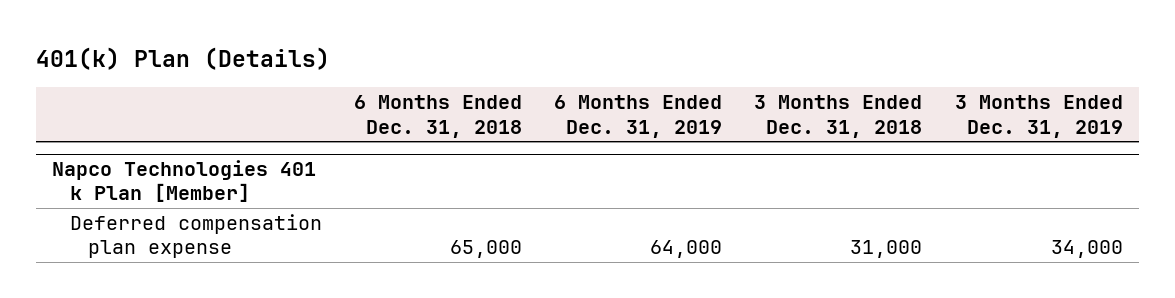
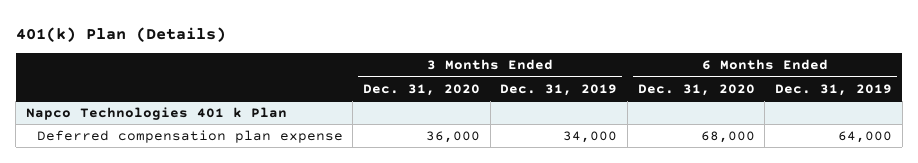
- | 6 Months Ended Dec. 31, 2018 | 6 Months Ended Dec. 31, 2019 | 3 Months Ended Dec. 31, 2018 | 3 Months Ended Dec. 31, 2019
+ | 3 Months Ended Dec. 31, 2020 | 3 Months Ended Dec. 31, 2019 | 6 Months Ended Dec. 31, 2020 | 6 Months Ended Dec. 31, 2019
- Napco Technologies 401 k Plan [Member]
+ Napco Technologies 401 k Plan

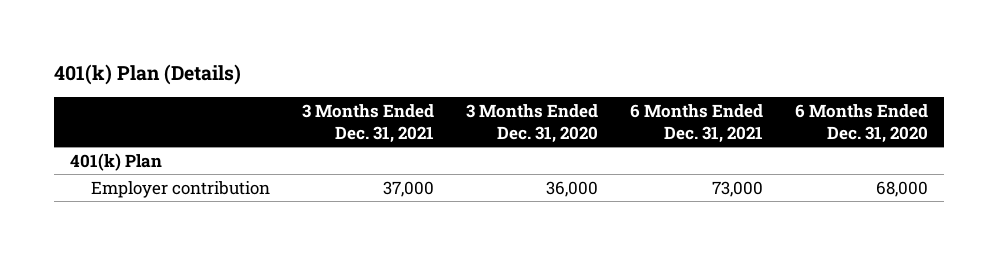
- | 3 Months Ended Dec. 31, 2020 | 3 Months Ended Dec. 31, 2019 | 6 Months Ended Dec. 31, 2020 | 6 Months Ended Dec. 31, 2019
+ | 3 Months Ended Dec. 31, 2021 | 3 Months Ended Dec. 31, 2020 | 6 Months Ended Dec. 31, 2021 | 6 Months Ended Dec. 31, 2020
- Napco Technologies 401 k Plan
- Deferred compensation plan expense | 36,000 | 34,000 | 68,000 | 64,000
+ 401(k) Plan
+ Employer contribution | 37,000 | 36,000 | 73,000 | 68,000

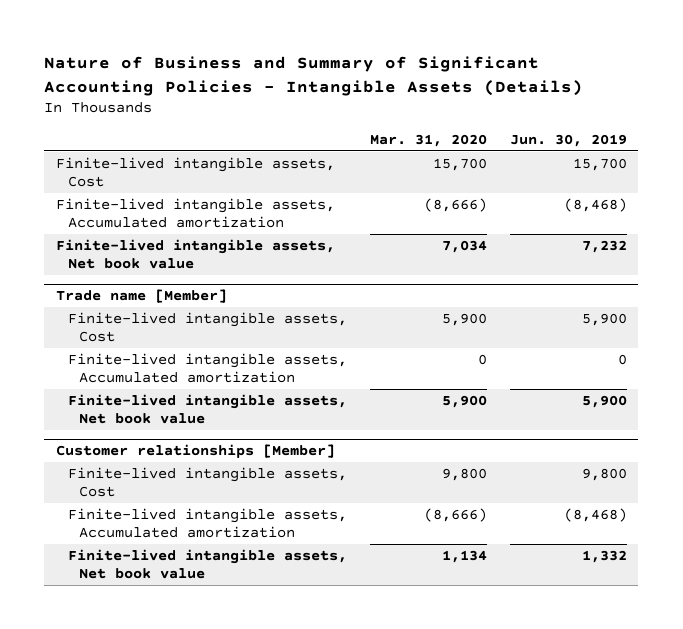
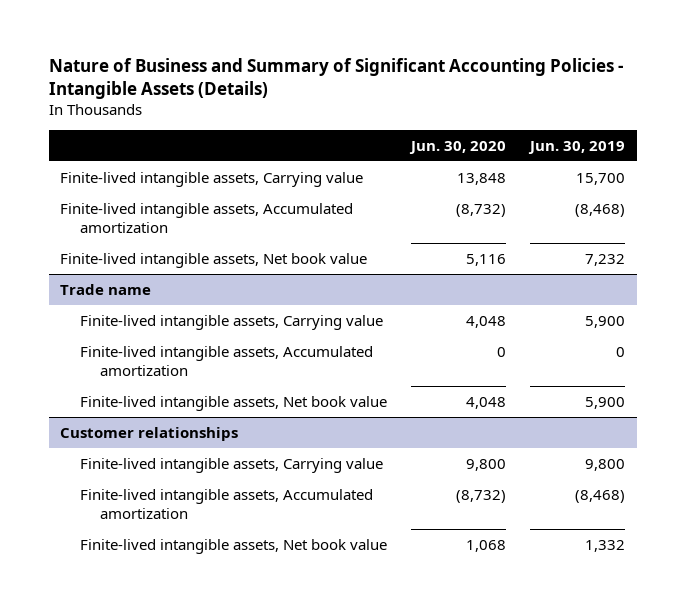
- | Mar. 31, 2020 | Jun. 30, 2019
+ | Jun. 30, 2020 | Jun. 30, 2019
- Finite-lived intangible assets, Cost | 15,700 | 15,700
+ Finite-lived intangible assets, Carrying value | 13,848 | 15,700
- Trade name [Member]
- Finite-lived intangible assets, Cost | 5,900 | 5,900
+ Trade name
+ Finite-lived intangible assets, Carrying value | 4,048 | 5,900
- Customer relationships [Member]
- Finite-lived intangible assets, Cost | 9,800 | 9,800
+ Customer relationships
+ Finite-lived intangible assets, Carrying value | 9,800 | 9,800

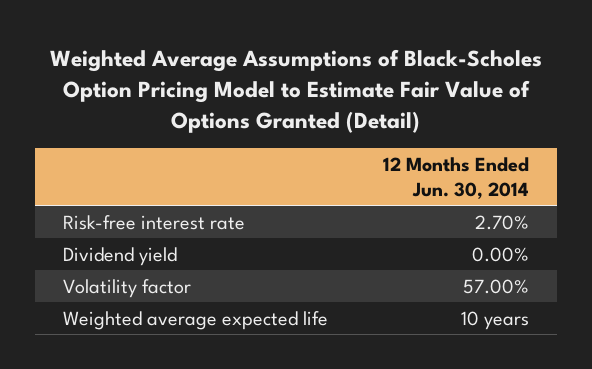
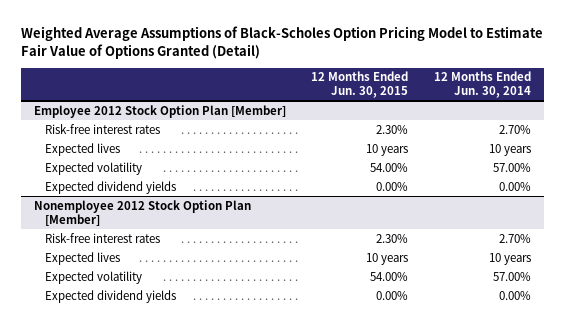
- | 12 Months Ended Jun. 30, 2014
+ | 12 Months Ended Jun. 30, 2015 | 12 Months Ended Jun. 30, 2014
- Risk-free interest rate | 2.70%
- Dividend yield | 0.00%
- Volatility factor | 57.00%
- Weighted average expected life | 10 years
+ Employee 2012 Stock Option Plan [Member]
+ Risk-free interest rates | 2.30% | 2.70%
+ Expected lives | 10 years | 10 years
+ Expected volatility | 54.00% | 57.00%
+ Expected dividend yields | 0.00% | 0.00%
+ Nonemployee 2012 Stock Option Plan [Member]
+ Risk-free interest rates | 2.30% | 2.70%
+ Expected lives | 10 years | 10 years
+ Expected volatility | 54.00% | 57.00%
+ Expected dividend yields | 0.00% | 0.00%

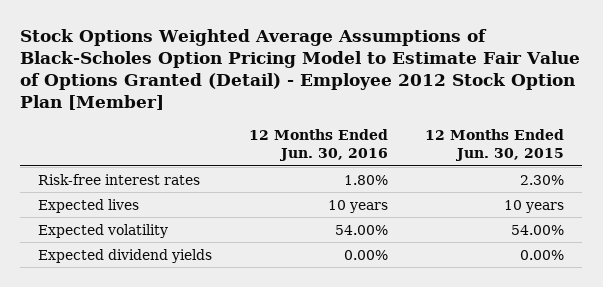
- Weighted Average Assumptions of Black-Scholes Option Pricing Model to Estimate Fair Value of Options Granted (Detail)
+ Stock Options Weighted Average Assumptions of Black-Scholes Option Pricing Model to Estimate Fair Value of Options Granted (Detail) - Employee 2012 Stock Option Plan [Member]
- | 12 Months Ended Jun. 30, 2015 | 12 Months Ended Jun. 30, 2014
+ | 12 Months Ended Jun. 30, 2016 | 12 Months Ended Jun. 30, 2015
- Employee 2012 Stock Option Plan [Member]
- Nonemployee 2012 Stock Option Plan [Member]
- Risk-free interest rates | 2.30% | 2.70%
- Expected lives | 10 years | 10 years
- Expected volatility | 54.00% | 57.00%
- Expected dividend yields | 0.00% | 0.00%

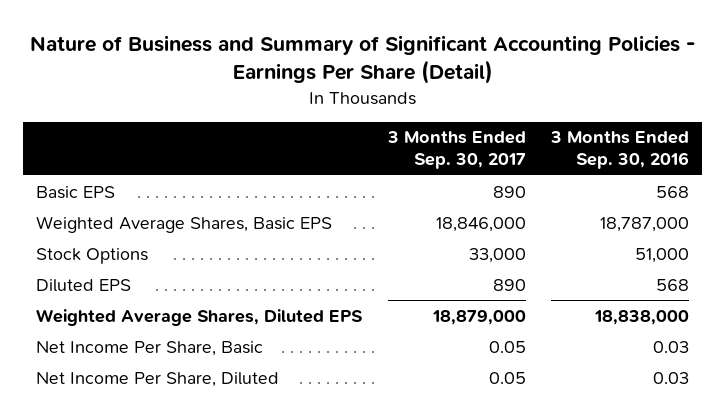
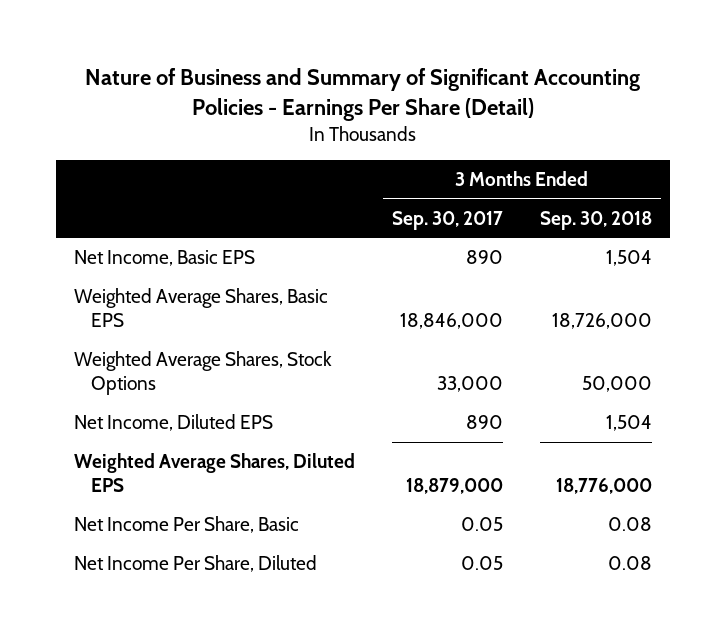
- | 3 Months Ended Sep. 30, 2017 | 3 Months Ended Sep. 30, 2016
+ | 3 Months Ended Sep. 30, 2017 | 3 Months Ended Sep. 30, 2018
- Basic EPS | 890 | 568
+ Net Income, Basic EPS | 890 | 1,504
- Stock Options | 33,000 | 51,000
- Diluted EPS | 890 | 568
+ Weighted Average Shares, Stock Options | 33,000 | 50,000
+ Net Income, Diluted EPS | 890 | 1,504

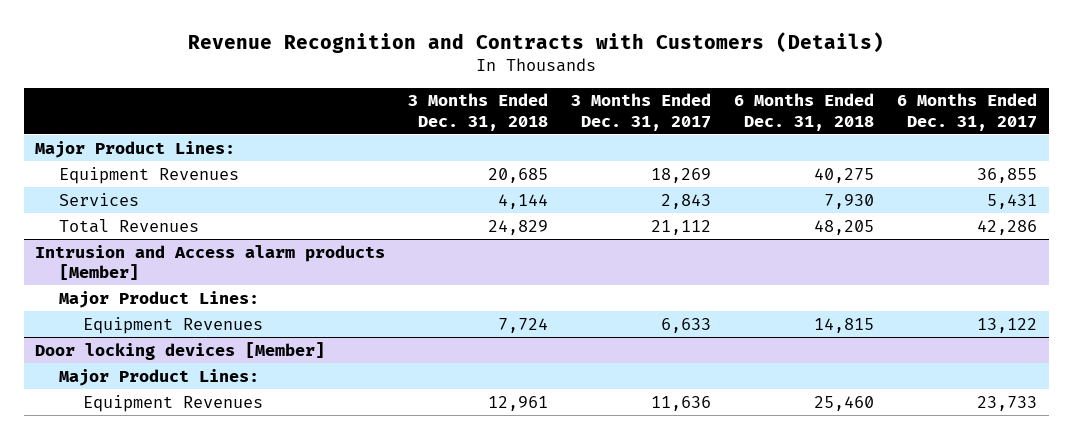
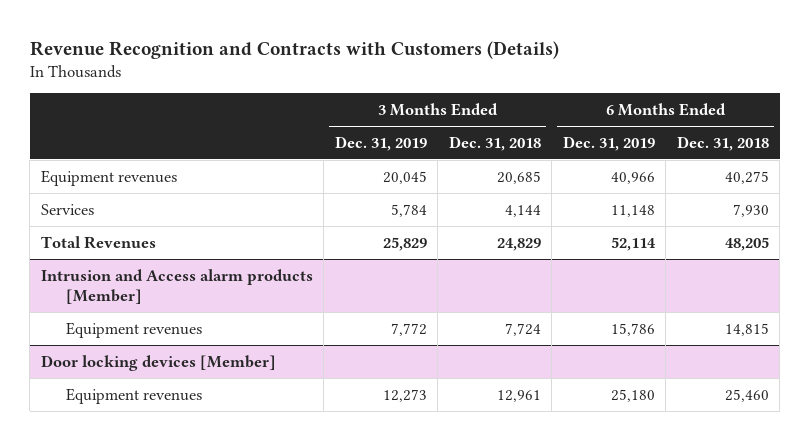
- | 3 Months Ended Dec. 31, 2018 | 3 Months Ended Dec. 31, 2017 | 6 Months Ended Dec. 31, 2018 | 6 Months Ended Dec. 31, 2017
+ | 3 Months Ended Dec. 31, 2019 | 3 Months Ended Dec. 31, 2018 | 6 Months Ended Dec. 31, 2019 | 6 Months Ended Dec. 31, 2018
- Major Product Lines:
- Equipment Revenues | 20,685 | 18,269 | 40,275 | 36,855
+ Equipment revenues | 20,045 | 20,685 | 40,966 | 40,275
@ Intrusion and Access alarm products [Member]
- Major Product Lines:
- Equipment Revenues | 7,724 | 6,633 | 14,815 | 13,122
+ Equipment revenues | 7,772 | 7,724 | 15,786 | 14,815
@ Door locking devices [Member]
- Major Product Lines:
- Equipment Revenues | 12,961 | 11,636 | 25,460 | 23,733
+ Equipment revenues | 12,273 | 12,961 | 25,180 | 25,460

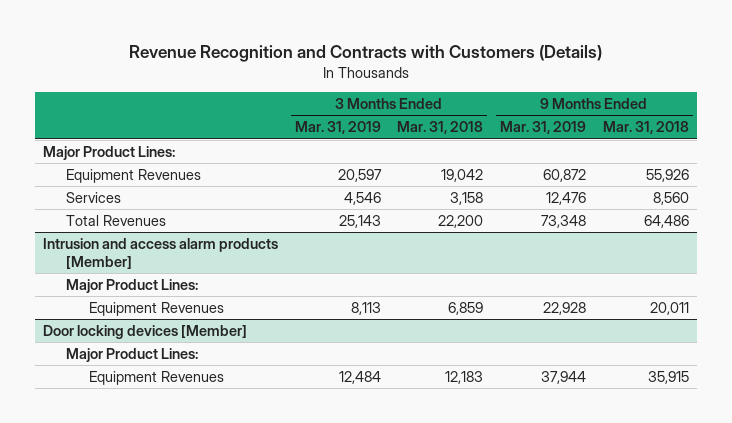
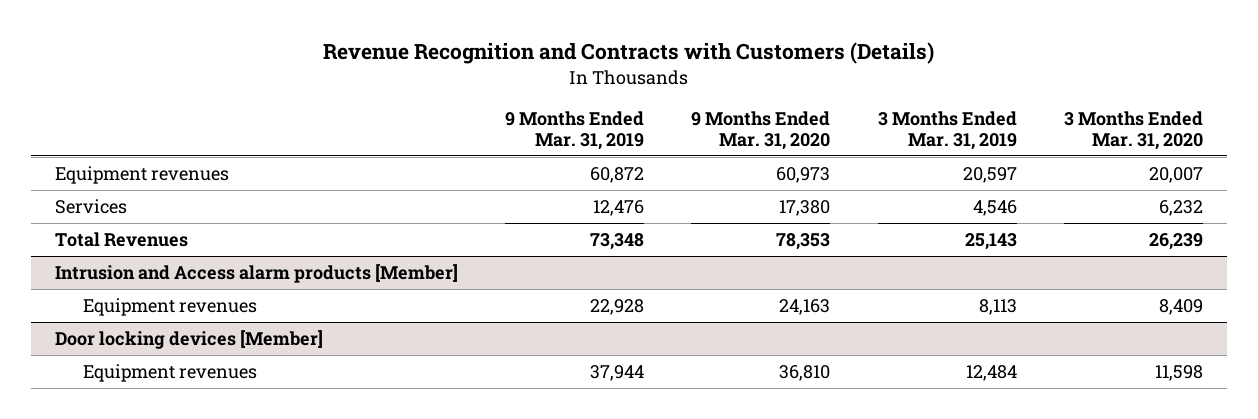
- | 3 Months Ended Mar. 31, 2019 | 3 Months Ended Mar. 31, 2018 | 9 Months Ended Mar. 31, 2019 | 9 Months Ended Mar. 31, 2018
+ | 9 Months Ended Mar. 31, 2019 | 9 Months Ended Mar. 31, 2020 | 3 Months Ended Mar. 31, 2019 | 3 Months Ended Mar. 31, 2020
- Major Product Lines:
- Equipment Revenues | 20,597 | 19,042 | 60,872 | 55,926
+ Equipment revenues | 60,872 | 60,973 | 20,597 | 20,007
- Intrusion and access alarm products [Member]
- Major Product Lines:
- Equipment Revenues | 8,113 | 6,859 | 22,928 | 20,011
+ Intrusion and Access alarm products [Member]
+ Equipment revenues | 22,928 | 24,163 | 8,113 | 8,409
@ Door locking devices [Member]
- Major Product Lines:
- Equipment Revenues | 12,484 | 12,183 | 37,944 | 35,915
+ Equipment revenues | 37,944 | 36,810 | 12,484 | 11,598

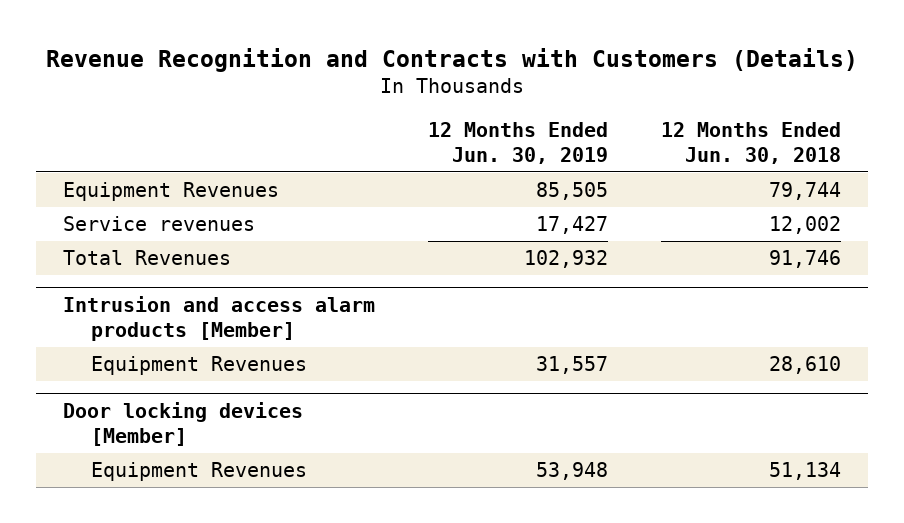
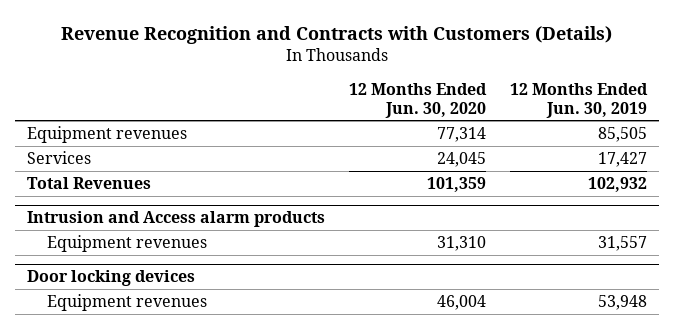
- | 12 Months Ended Jun. 30, 2019 | 12 Months Ended Jun. 30, 2018
+ | 12 Months Ended Jun. 30, 2020 | 12 Months Ended Jun. 30, 2019
- Equipment Revenues | 85,505 | 79,744
- Service revenues | 17,427 | 12,002
+ Equipment revenues | 77,314 | 85,505
+ Services | 24,045 | 17,427
- Intrusion and access alarm products [Member]
- Equipment Revenues | 31,557 | 28,610
- Door locking devices [Member]
- Equipment Revenues | 53,948 | 51,134
+ Intrusion and Access alarm products
+ Equipment revenues | 31,310 | 31,557
+ Door locking devices
+ Equipment revenues | 46,004 | 53,948

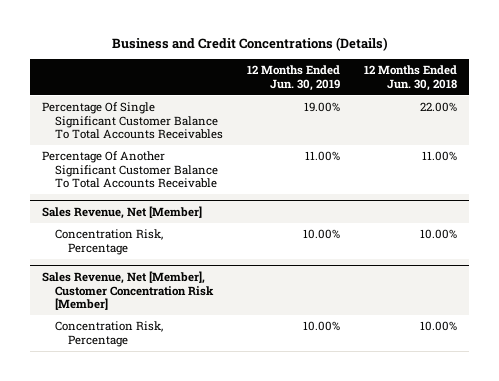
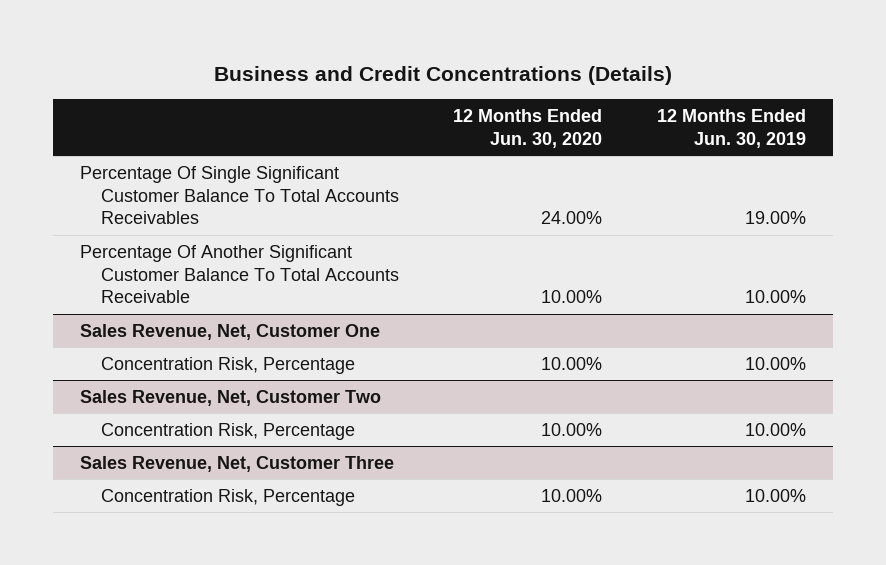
- | 12 Months Ended Jun. 30, 2019 | 12 Months Ended Jun. 30, 2018
+ | 12 Months Ended Jun. 30, 2020 | 12 Months Ended Jun. 30, 2019
- Percentage Of Another Significant Customer Balance To Total Accounts Receivable | 11.00% | 11.00%
- Sales Revenue, Net [Member]
+ Percentage Of Another Significant Customer Balance To Total Accounts Receivable | 10.00% | 10.00%
+ Sales Revenue, Net, Customer One
- Sales Revenue, Net [Member], Customer Concentration Risk [Member]
+ Sales Revenue, Net, Customer Two
+ Sales Revenue, Net, Customer Three
+ Concentration Risk, Percentage | 10.00% | 10.00%

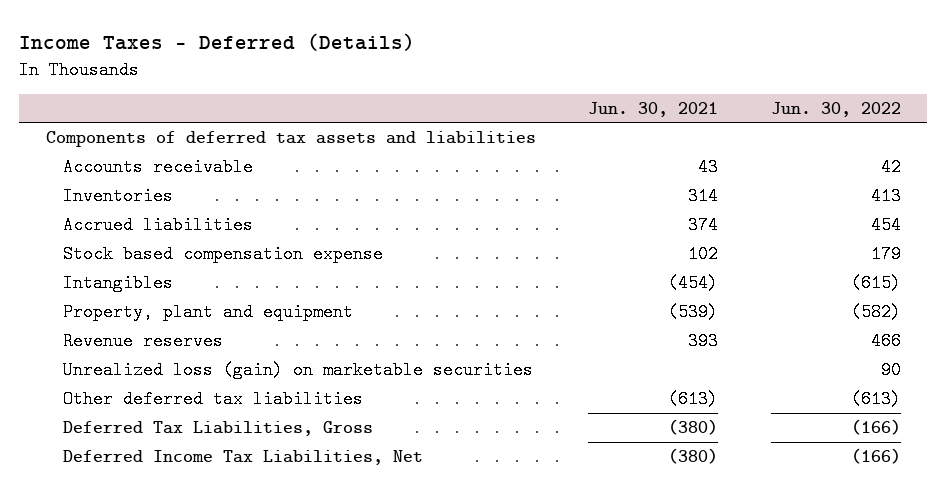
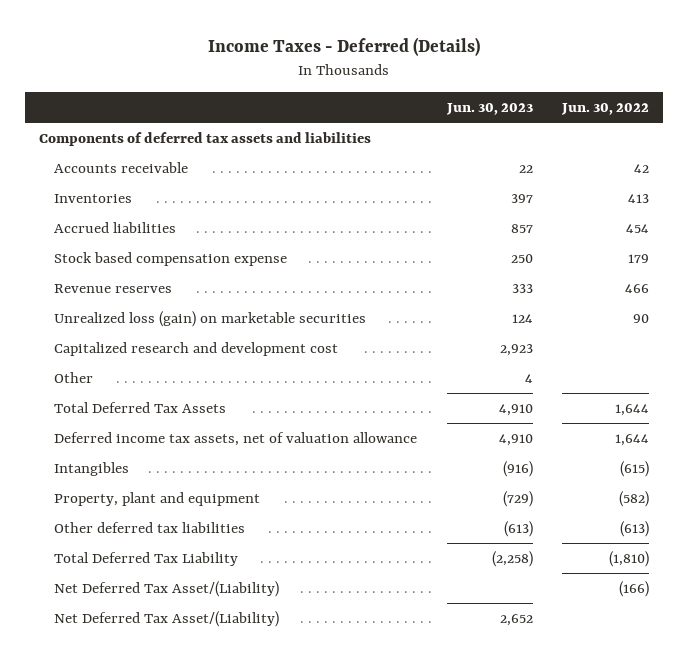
- | Jun. 30, 2021 | Jun. 30, 2022
+ | Jun. 30, 2023 | Jun. 30, 2022
+ Capitalized research and development cost | 2,923 |
+ Other | 4 |
+ Total Deferred Tax Assets | 4,910 | 1,644
+ Deferred income tax assets, net of valuation allowance | 4,910 | 1,644
moved down: Intangibles | (916) | (615)
moved down: Property, plant and equipment | (729) | (582)
- Deferred Tax Liabilities, Gross | (380) | (166)
- Deferred Income Tax Liabilities, Net | (380) | (166)
+ Total Deferred Tax Liability | (2,258) | (1,810)
+ Net Deferred Tax Asset/(Liability) | | (166)
+ Net Deferred Tax Asset/(Liability) | 2,652 |

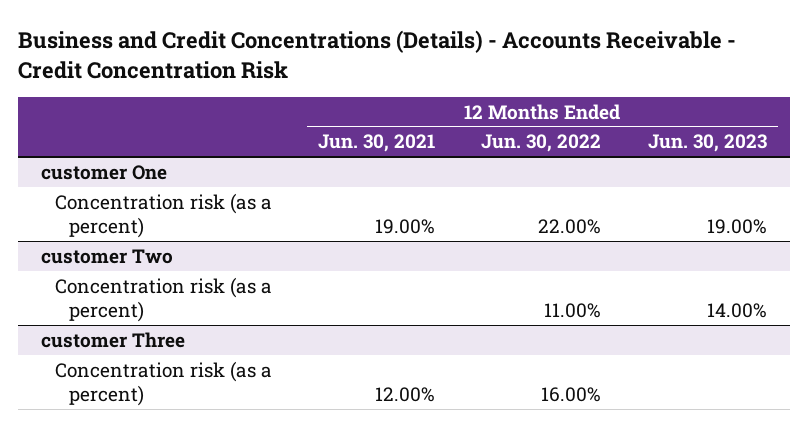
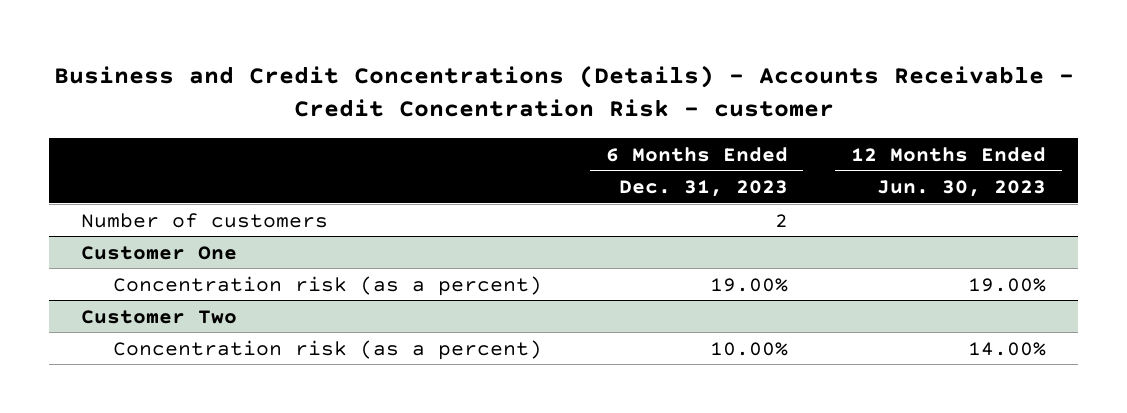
- Business and Credit Concentrations (Details) - Accounts Receivable - Credit Concentration Risk
+ Business and Credit Concentrations (Details) - Accounts Receivable - Credit Concentration Risk - customer
- | 12 Months Ended Jun. 30, 2021 | 12 Months Ended Jun. 30, 2022 | 12 Months Ended Jun. 30, 2023
+ | 6 Months Ended Dec. 31, 2023 | 12 Months Ended Jun. 30, 2023
- customer One
+ Number of customers | 2 |
+ Customer One
- customer Two
+ Customer Two
- customer Three
- Concentration risk (as a percent) | 12.00% | 16.00% |

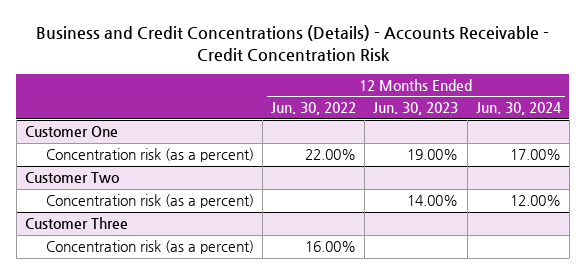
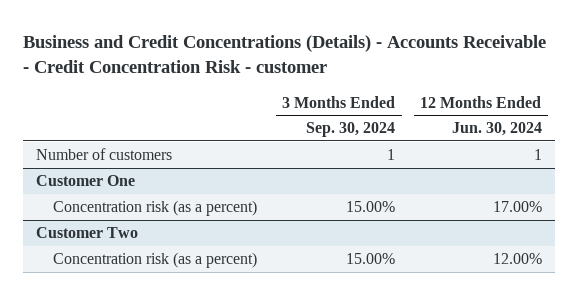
- Business and Credit Concentrations (Details) - Accounts Receivable - Credit Concentration Risk
+ Business and Credit Concentrations (Details) - Accounts Receivable - Credit Concentration Risk - customer
- | 12 Months Ended Jun. 30, 2022 | 12 Months Ended Jun. 30, 2023 | 12 Months Ended Jun. 30, 2024
+ | 3 Months Ended Sep. 30, 2024 | 12 Months Ended Jun. 30, 2024
+ Number of customers | 1 | 1
- Customer Three
- Concentration risk (as a percent) | 16.00% | |

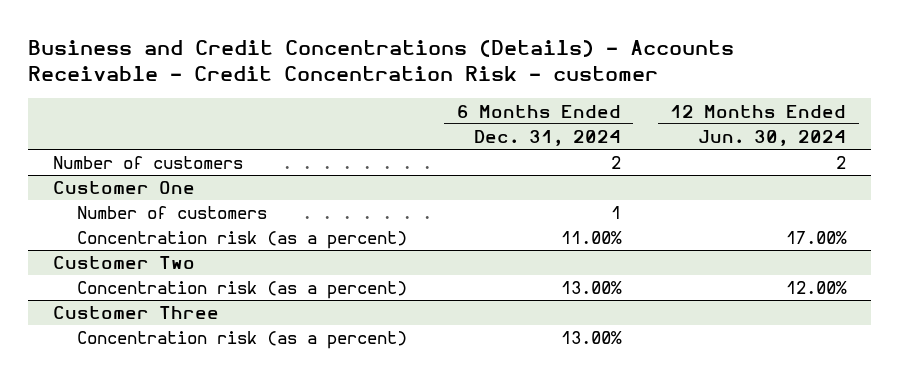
- | 3 Months Ended Sep. 30, 2024 | 12 Months Ended Jun. 30, 2024
+ | 6 Months Ended Dec. 31, 2024 | 12 Months Ended Jun. 30, 2024
- Number of customers | 1 | 1
+ Number of customers | 2 | 2
@ Customer One
+ Number of customers | 1 |
+ Customer Three
+ Concentration risk (as a percent) | 13.00% |

